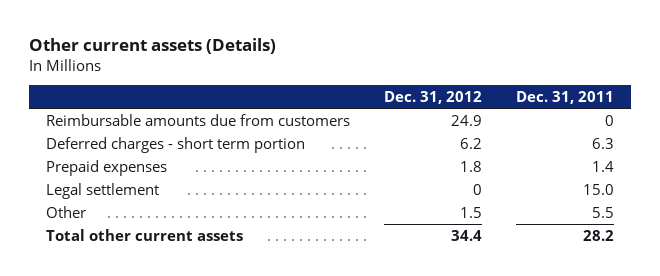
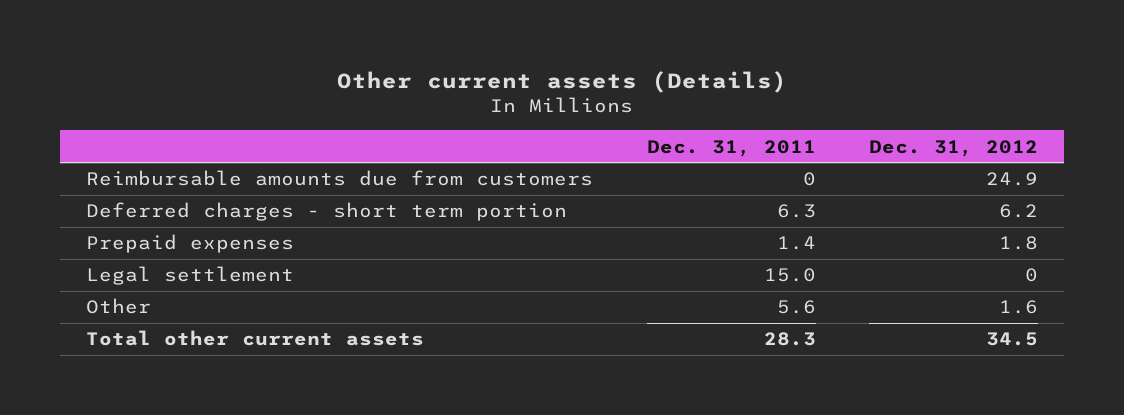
- | Dec. 31, 2012 | Dec. 31, 2011
+ | Dec. 31, 2011 | Dec. 31, 2012
- Other | 1.5 | 5.5
- Total other current assets | 34.4 | 28.2
+ Other | 5.6 | 1.6
+ Total other current assets | 28.3 | 34.5

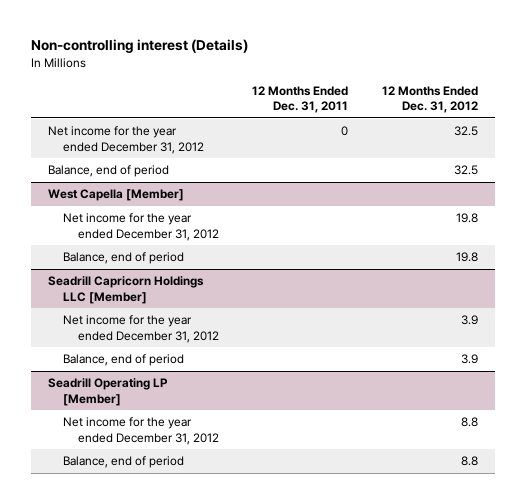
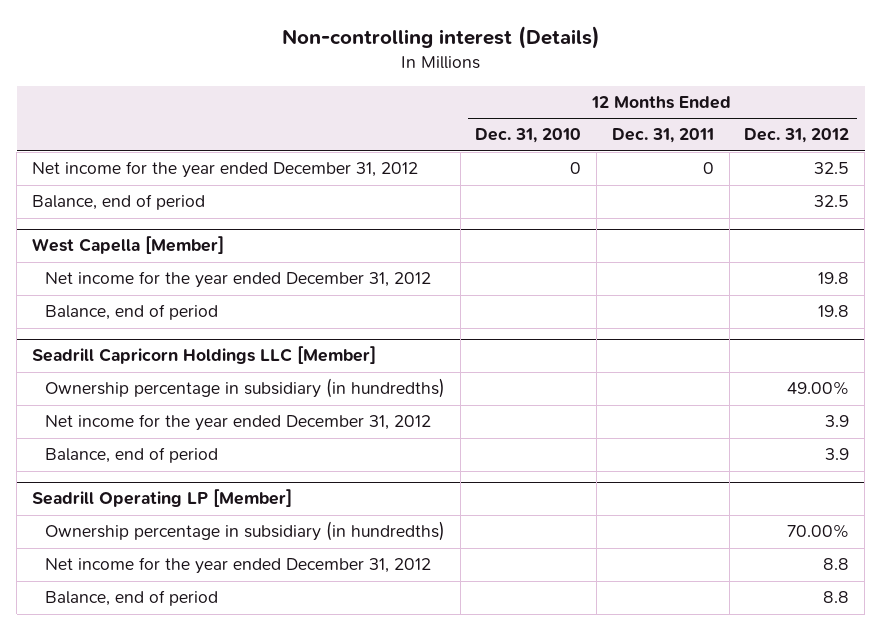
- | 12 Months Ended Dec. 31, 2011 | 12 Months Ended Dec. 31, 2012
+ | 12 Months Ended Dec. 31, 2010 | 12 Months Ended Dec. 31, 2011 | 12 Months Ended Dec. 31, 2012
@ Seadrill Capricorn Holdings LLC [Member]
+ Ownership percentage in subsidiary (in hundredths) | | | 49.00%
@ Seadrill Operating LP [Member]
+ Ownership percentage in subsidiary (in hundredths) | | | 70.00%

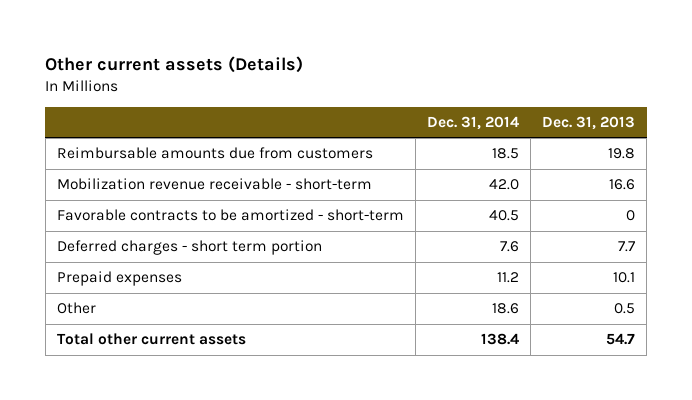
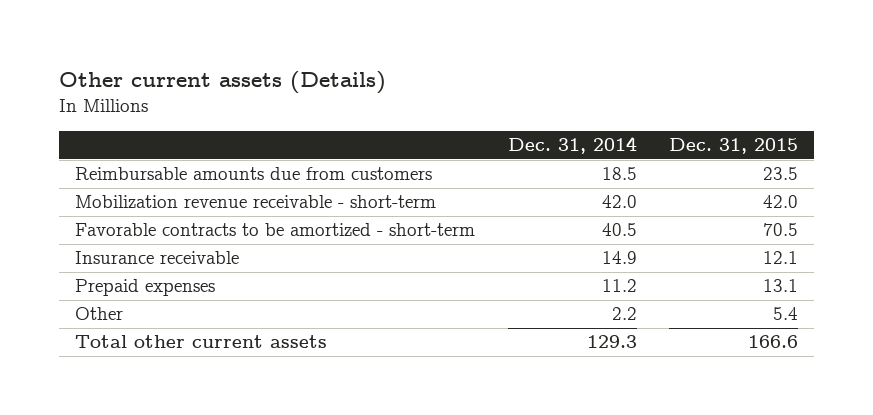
- | Dec. 31, 2014 | Dec. 31, 2013
+ | Dec. 31, 2014 | Dec. 31, 2015
- Deferred charges - short term portion | 7.6 | 7.7
+ Insurance receivable | 14.9 | 12.1
- Other | 18.6 | 0.5
- Total other current assets | 138.4 | 54.7
+ Other | 2.2 | 5.4
+ Total other current assets | 129.3 | 166.6

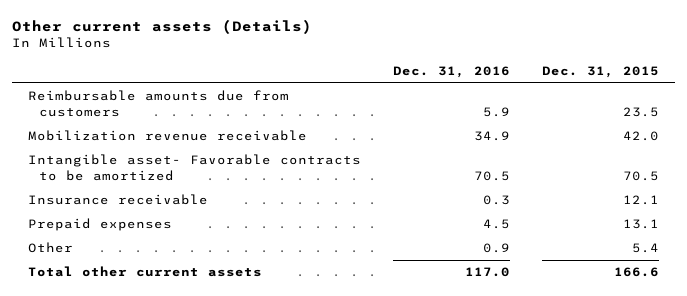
- | Dec. 31, 2014 | Dec. 31, 2015
+ | Dec. 31, 2016 | Dec. 31, 2015
- Mobilization revenue receivable - short-term | 42.0 | 42.0
- Favorable contracts to be amortized - short-term | 40.5 | 70.5
+ Mobilization revenue receivable | 34.9 | 42.0
+ Intangible asset- Favorable contracts to be amortized | 70.5 | 70.5

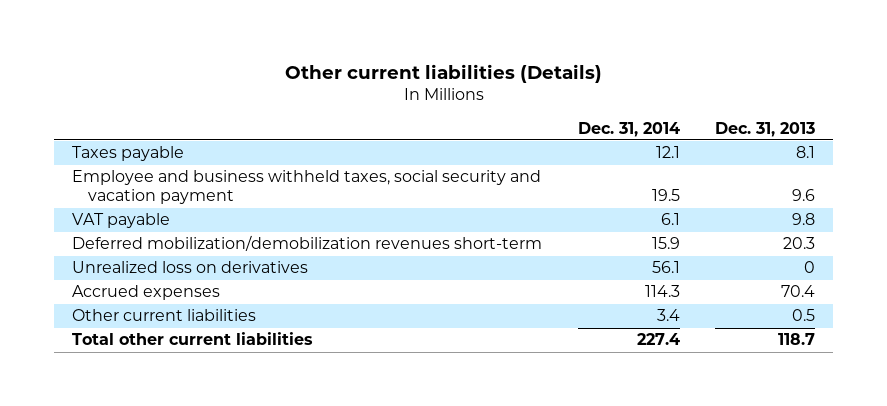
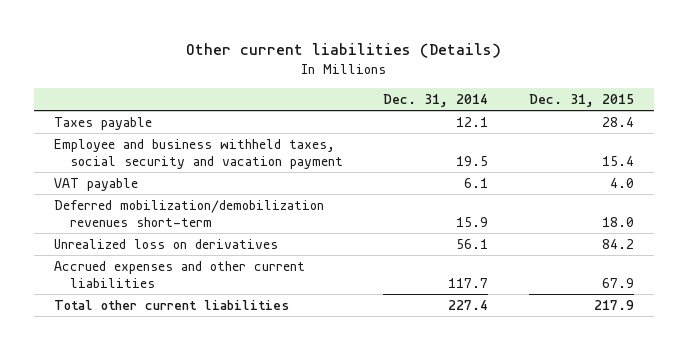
- | Dec. 31, 2014 | Dec. 31, 2013
+ | Dec. 31, 2014 | Dec. 31, 2015
- Accrued expenses | 114.3 | 70.4
- Other current liabilities | 3.4 | 0.5
+ Accrued expenses and other current liabilities | 117.7 | 67.9

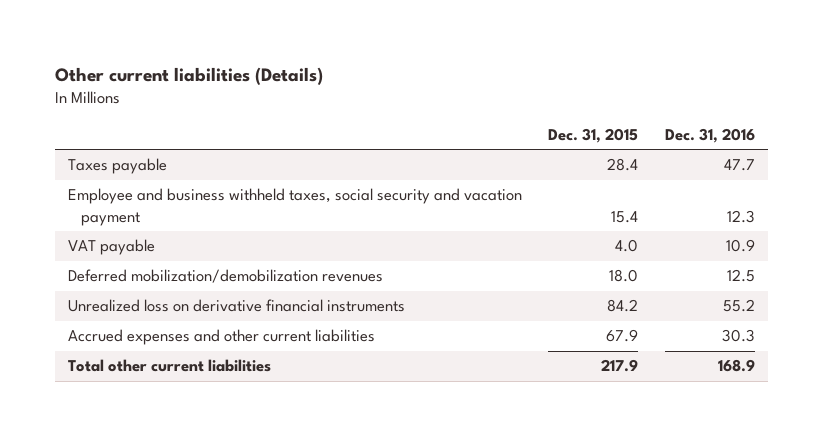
- | Dec. 31, 2014 | Dec. 31, 2015
+ | Dec. 31, 2015 | Dec. 31, 2016
- Deferred mobilization/demobilization revenues short-term | 15.9 | 18.0
- Unrealized loss on derivatives | 56.1 | 84.2
+ Deferred mobilization/demobilization revenues | 18.0 | 12.5
+ Unrealized loss on derivative financial instruments | 84.2 | 55.2

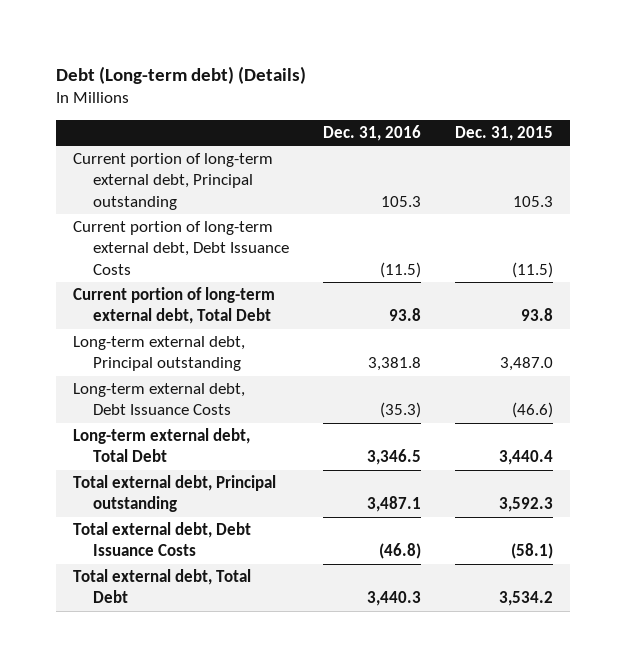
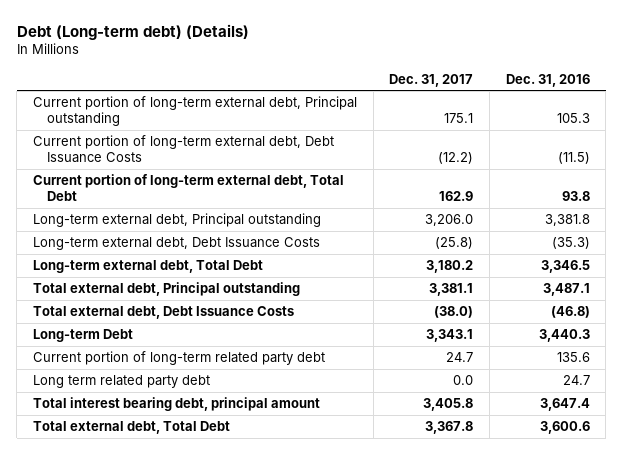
- | Dec. 31, 2016 | Dec. 31, 2015
+ | Dec. 31, 2017 | Dec. 31, 2016
- Total external debt, Total Debt | 3,440.3 | 3,534.2
+ Long-term Debt | 3,343.1 | 3,440.3
+ Current portion of long-term related party debt | 24.7 | 135.6
+ Long term related party debt | 0.0 | 24.7
+ Total interest bearing debt, principal amount | 3,405.8 | 3,647.4
+ Total external debt, Total Debt | 3,367.8 | 3,600.6

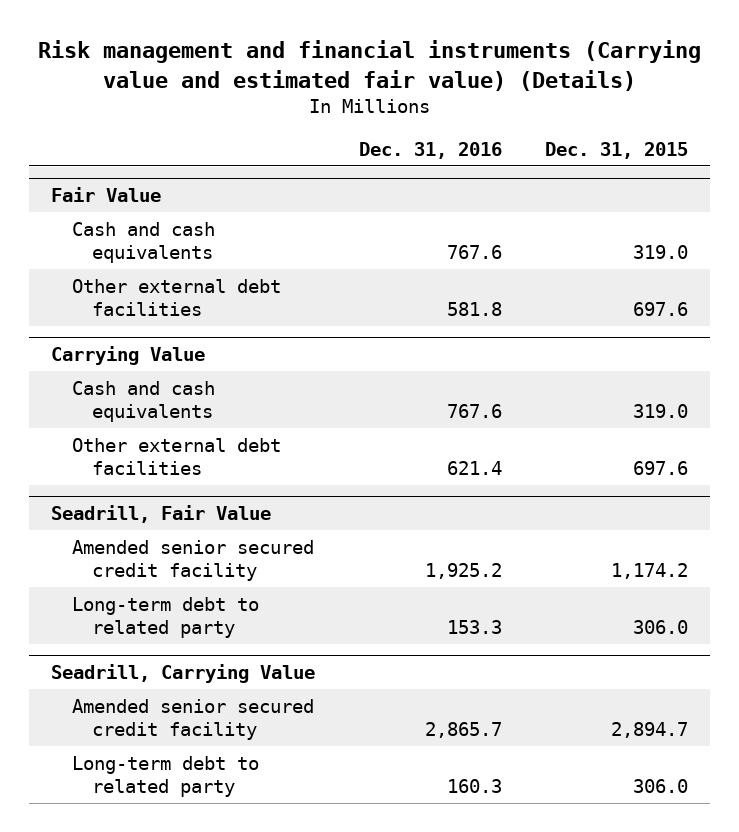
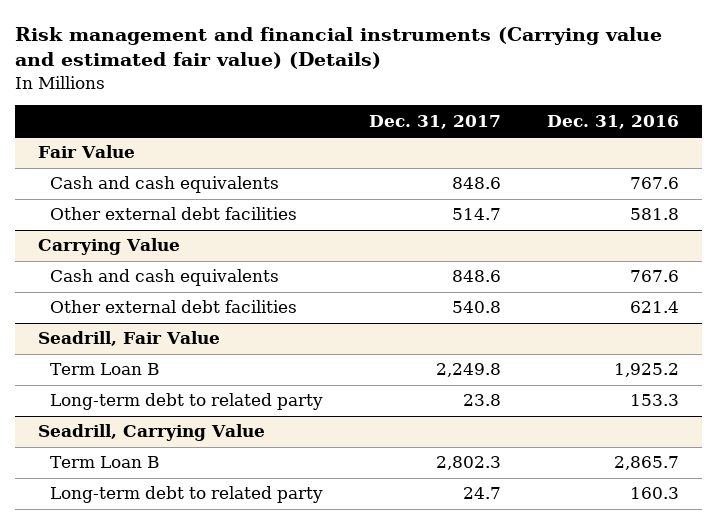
- | Dec. 31, 2016 | Dec. 31, 2015
+ | Dec. 31, 2017 | Dec. 31, 2016
@ Seadrill, Fair Value
- Amended senior secured credit facility | 1,925.2 | 1,174.2
+ Term Loan B | 2,249.8 | 1,925.2
@ Seadrill, Carrying Value
- Amended senior secured credit facility | 2,865.7 | 2,894.7
+ Term Loan B | 2,802.3 | 2,865.7

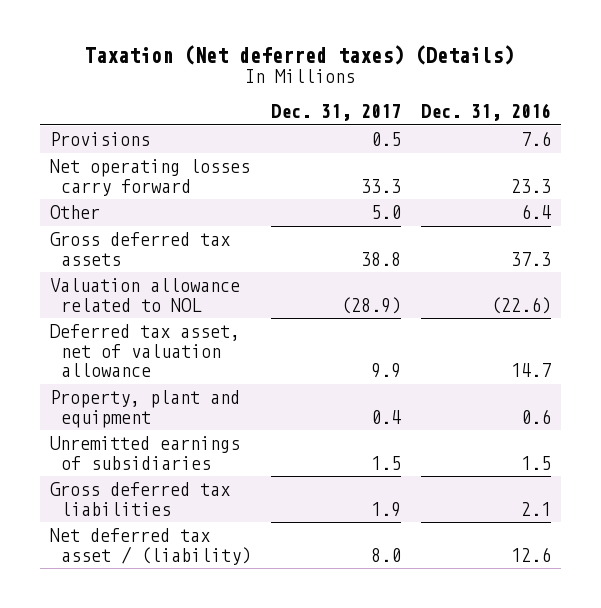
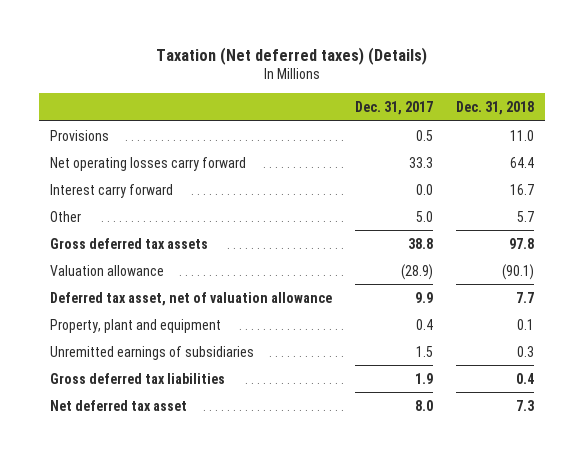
- | Dec. 31, 2017 | Dec. 31, 2016
+ | Dec. 31, 2017 | Dec. 31, 2018
+ Interest carry forward | 0.0 | 16.7
- Valuation allowance related to NOL | (28.9) | (22.6)
+ Valuation allowance | (28.9) | (90.1)
- Net deferred tax asset / (liability) | 8.0 | 12.6
+ Net deferred tax asset | 8.0 | 7.3

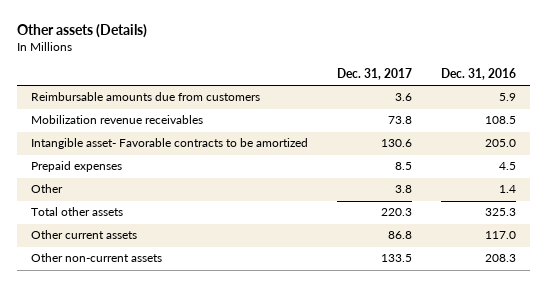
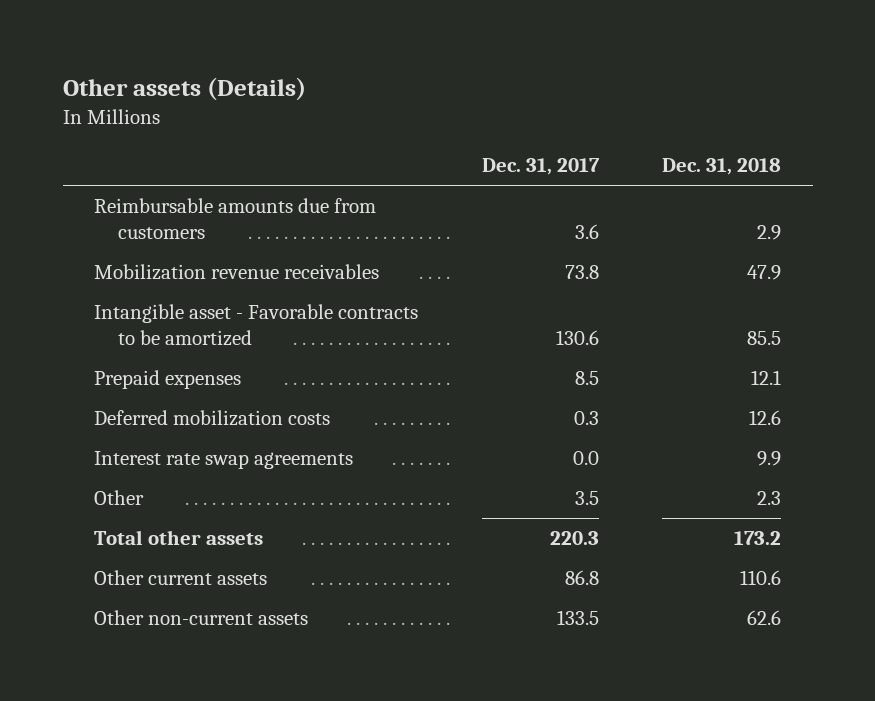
- | Dec. 31, 2017 | Dec. 31, 2016
+ | Dec. 31, 2017 | Dec. 31, 2018
- Intangible asset- Favorable contracts to be amortized | 130.6 | 205.0
+ Intangible asset - Favorable contracts to be amortized | 130.6 | 85.5
- Other | 3.8 | 1.4
+ Deferred mobilization costs | 0.3 | 12.6
+ Interest rate swap agreements | 0.0 | 9.9
+ Other | 3.5 | 2.3

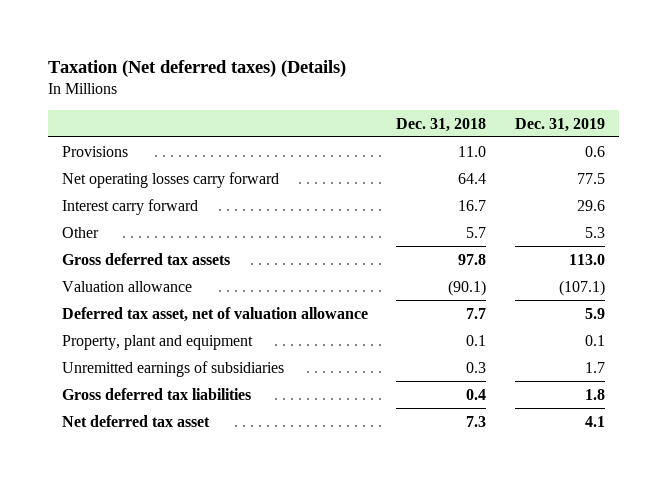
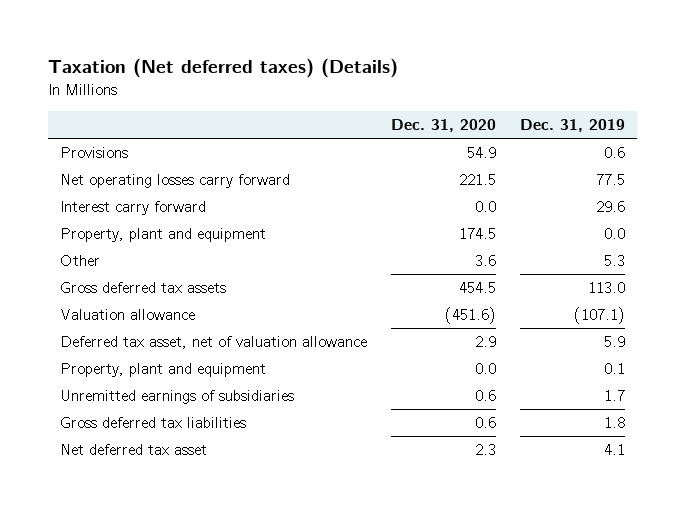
- | Dec. 31, 2018 | Dec. 31, 2019
+ | Dec. 31, 2020 | Dec. 31, 2019
+ Property, plant and equipment | 174.5 | 0.0

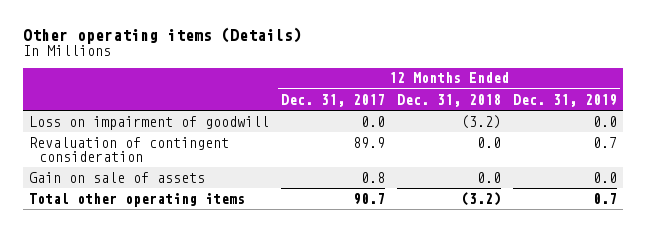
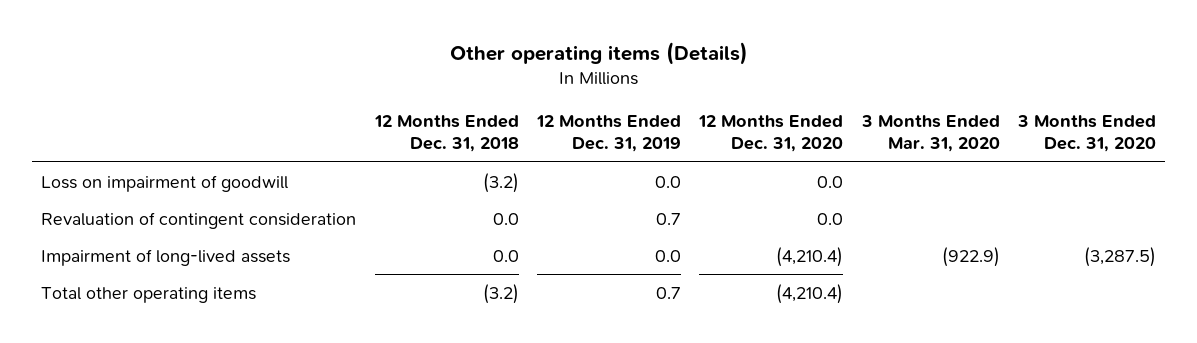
- | 12 Months Ended Dec. 31, 2017 | 12 Months Ended Dec. 31, 2018 | 12 Months Ended Dec. 31, 2019
+ | 12 Months Ended Dec. 31, 2018 | 12 Months Ended Dec. 31, 2019 | 12 Months Ended Dec. 31, 2020 | 3 Months Ended Mar. 31, 2020 | 3 Months Ended Dec. 31, 2020
- Gain on sale of assets | 0.8 | 0.0 | 0.0
+ Impairment of long-lived assets | 0.0 | 0.0 | (4,210.4) | (922.9) | (3,287.5)

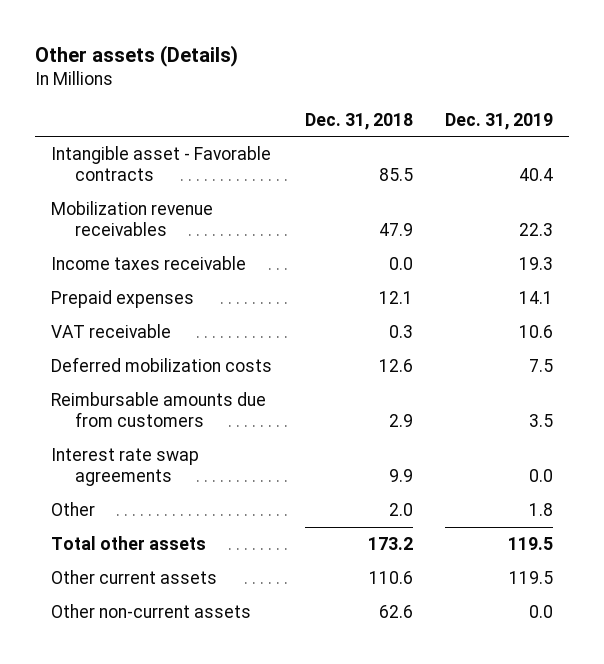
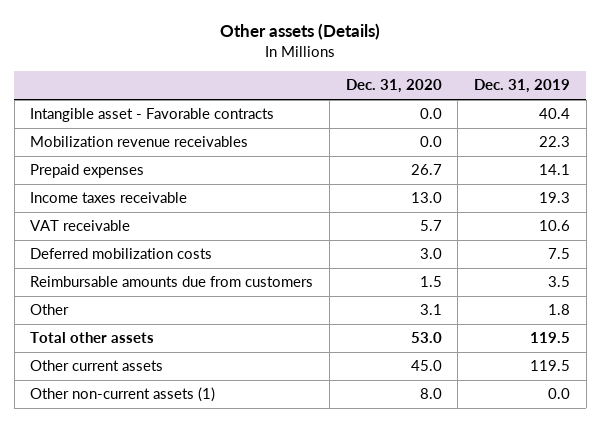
- | Dec. 31, 2018 | Dec. 31, 2019
+ | Dec. 31, 2020 | Dec. 31, 2019
moved down: Income taxes receivable | 13.0 | 19.3
- Interest rate swap agreements | 9.9 | 0.0
- Other non-current assets | 62.6 | 0.0
+ Other non-current assets (1) | 8.0 | 0.0

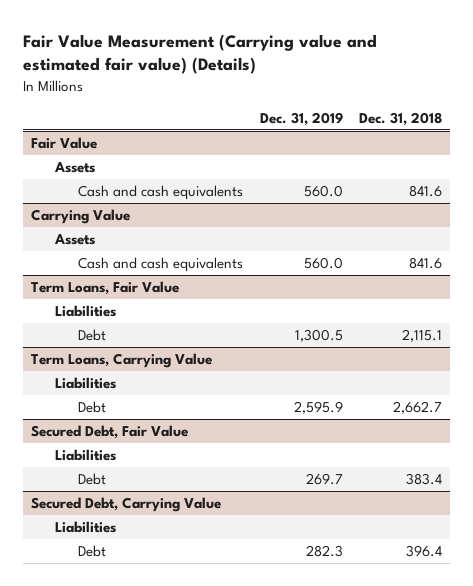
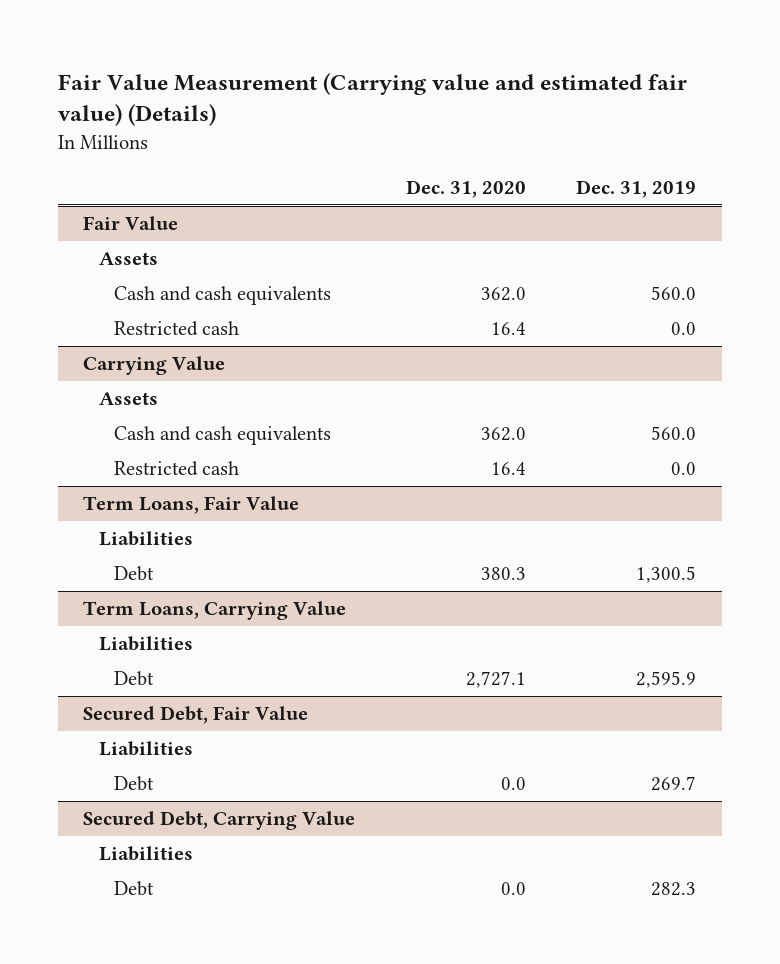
- | Dec. 31, 2019 | Dec. 31, 2018
+ | Dec. 31, 2020 | Dec. 31, 2019
@ Fair Value
+ Restricted cash | 16.4 | 0.0
@ Carrying Value
+ Restricted cash | 16.4 | 0.0

